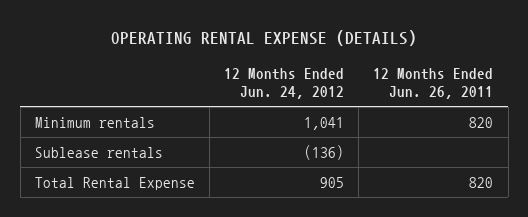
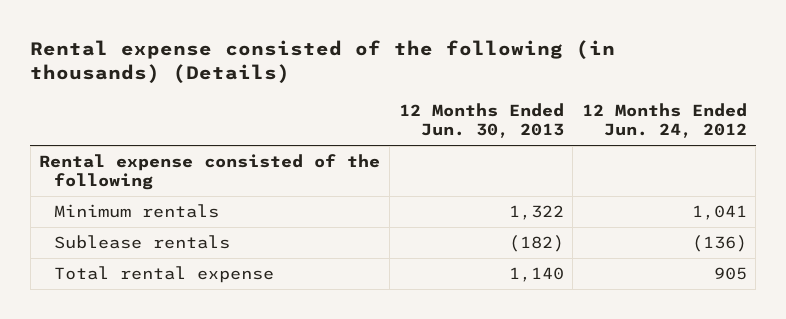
- OPERATING RENTAL EXPENSE (DETAILS)
+ Rental expense consisted of the following (in thousands) (Details)
- | 12 Months Ended Jun. 24, 2012 | 12 Months Ended Jun. 26, 2011
+ | 12 Months Ended Jun. 30, 2013 | 12 Months Ended Jun. 24, 2012
+ Rental expense consisted of the following
- Total Rental Expense | 905 | 820
+ Total rental expense | 1,140 | 905

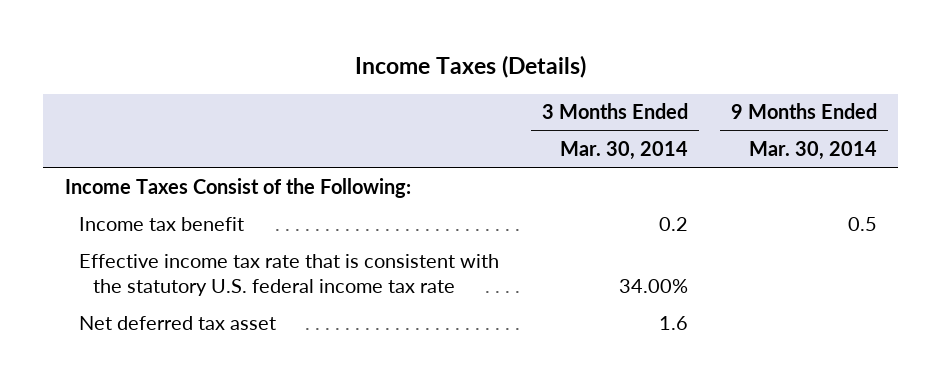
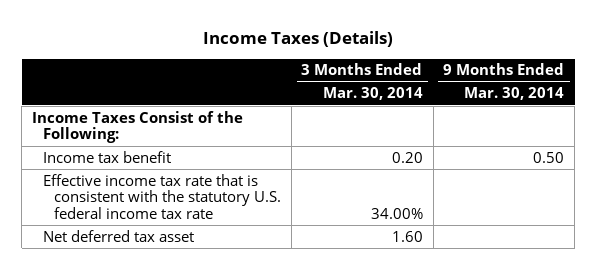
- Income tax benefit | 0.2 | 0.5
+ Income tax benefit | 0.20 | 0.50
- Net deferred tax asset | 1.6 |
+ Net deferred tax asset | 1.60 |

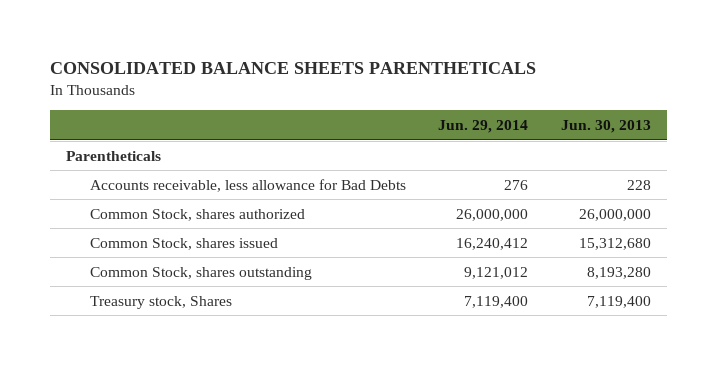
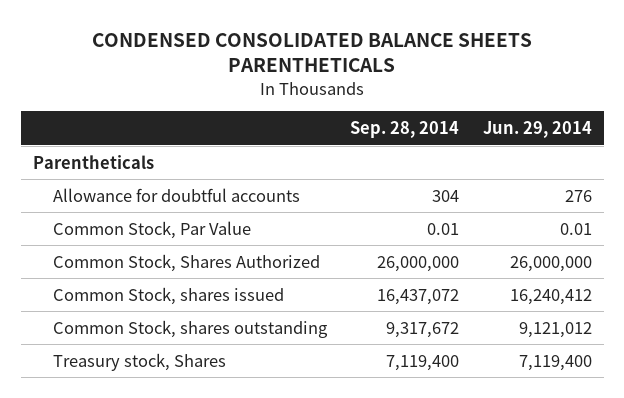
- CONSOLIDATED BALANCE SHEETS PARENTHETICALS
+ CONDENSED CONSOLIDATED BALANCE SHEETS PARENTHETICALS
- | Jun. 29, 2014 | Jun. 30, 2013
+ | Sep. 28, 2014 | Jun. 29, 2014
- Accounts receivable, less allowance for Bad Debts | 276 | 228
- Common Stock, shares authorized | 26,000,000 | 26,000,000
+ Allowance for doubtful accounts | 304 | 276
+ Common Stock, Par Value | 0.01 | 0.01
+ Common Stock, Shares Authorized | 26,000,000 | 26,000,000

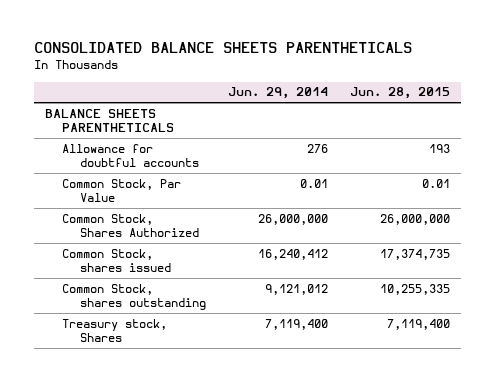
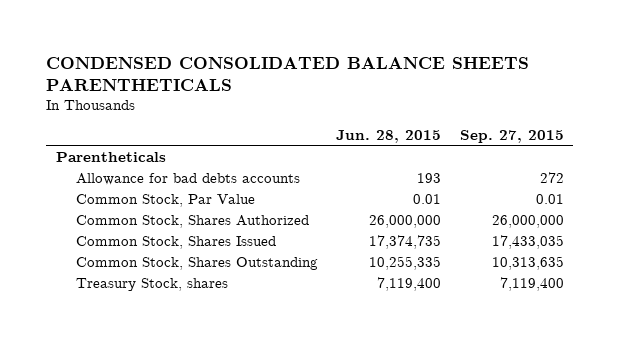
- CONSOLIDATED BALANCE SHEETS PARENTHETICALS
+ CONDENSED CONSOLIDATED BALANCE SHEETS PARENTHETICALS
- | Jun. 29, 2014 | Jun. 28, 2015
+ | Jun. 28, 2015 | Sep. 27, 2015
- BALANCE SHEETS PARENTHETICALS
- Allowance for doubtful accounts | 276 | 193
+ Parentheticals
+ Allowance for bad debts accounts | 193 | 272
- Common Stock, shares issued | 16,240,412 | 17,374,735
- Common Stock, shares outstanding | 9,121,012 | 10,255,335
- Treasury stock, Shares | 7,119,400 | 7,119,400
+ Common Stock, Shares Issued | 17,374,735 | 17,433,035
+ Common Stock, Shares Outstanding | 10,255,335 | 10,313,635
+ Treasury Stock, shares | 7,119,400 | 7,119,400

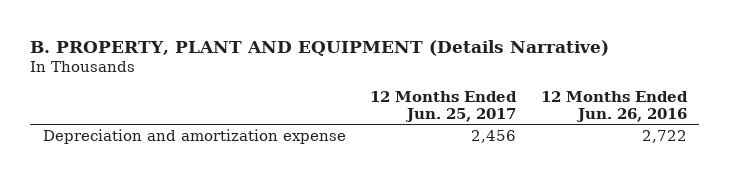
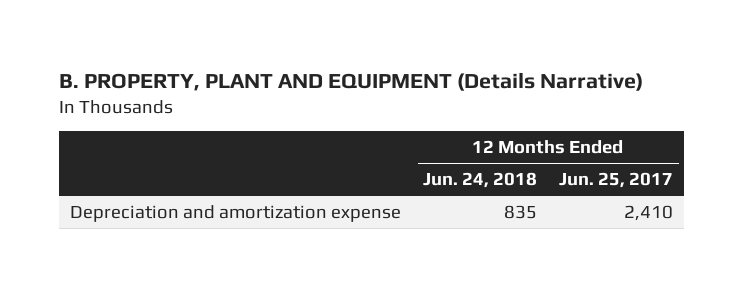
- | 12 Months Ended Jun. 25, 2017 | 12 Months Ended Jun. 26, 2016
+ | 12 Months Ended Jun. 24, 2018 | 12 Months Ended Jun. 25, 2017
- Depreciation and amortization expense | 2,456 | 2,722
+ Depreciation and amortization expense | 835 | 2,410

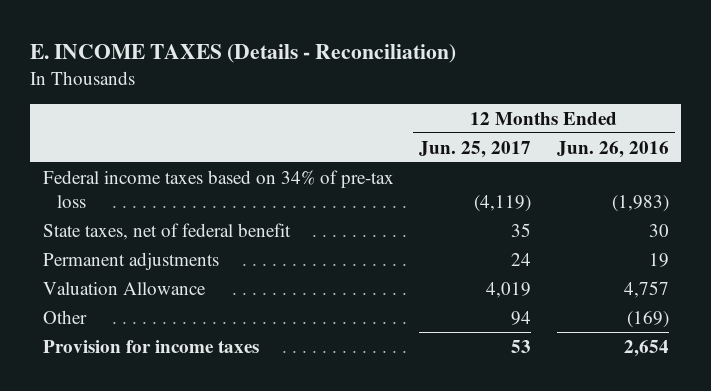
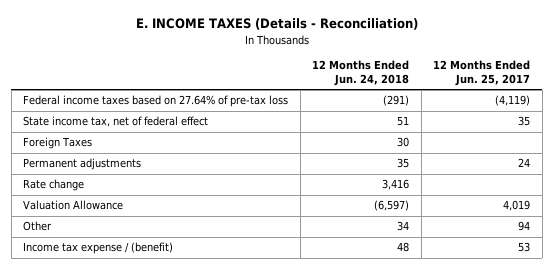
- | 12 Months Ended Jun. 25, 2017 | 12 Months Ended Jun. 26, 2016
+ | 12 Months Ended Jun. 24, 2018 | 12 Months Ended Jun. 25, 2017
- Federal income taxes based on 34% of pre-tax loss | (4,119) | (1,983)
- State taxes, net of federal benefit | 35 | 30
+ Federal income taxes based on 27.64% of pre-tax loss | (291) | (4,119)
+ State income tax, net of federal effect | 51 | 35
+ Foreign Taxes | 30 |
+ Rate change | 3,416 |
- Provision for income taxes | 53 | 2,654
+ Income tax expense / (benefit) | 48 | 53

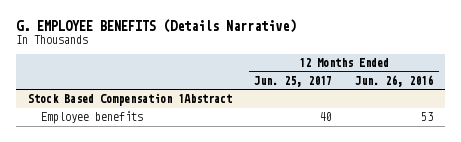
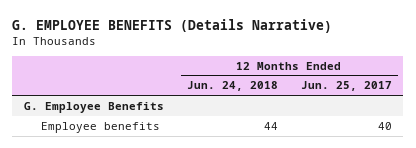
- | 12 Months Ended Jun. 25, 2017 | 12 Months Ended Jun. 26, 2016
+ | 12 Months Ended Jun. 24, 2018 | 12 Months Ended Jun. 25, 2017
- Stock Based Compensation 1Abstract
+ G. Employee Benefits

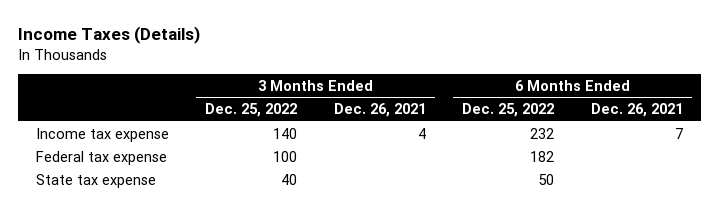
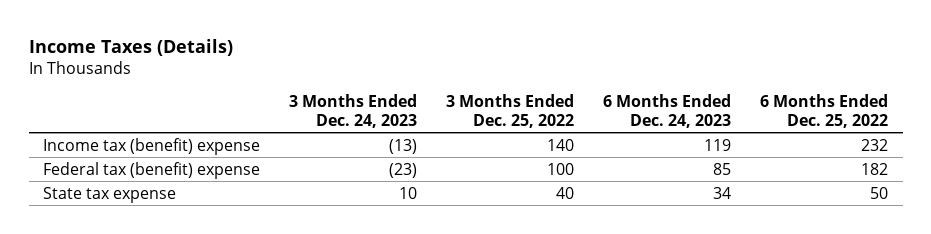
- | 3 Months Ended Dec. 25, 2022 | 3 Months Ended Dec. 26, 2021 | 6 Months Ended Dec. 25, 2022 | 6 Months Ended Dec. 26, 2021
+ | 3 Months Ended Dec. 24, 2023 | 3 Months Ended Dec. 25, 2022 | 6 Months Ended Dec. 24, 2023 | 6 Months Ended Dec. 25, 2022
- Income tax expense | 140 | 4 | 232 | 7
- Federal tax expense | 100 | | 182 |
+ Income tax (benefit) expense | (13) | 140 | 119 | 232
+ Federal tax (benefit) expense | (23) | 100 | 85 | 182

